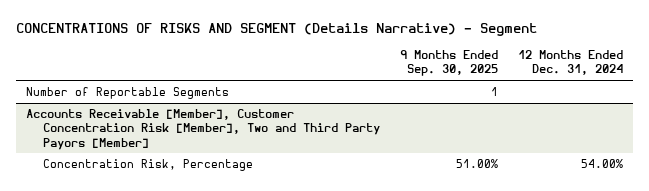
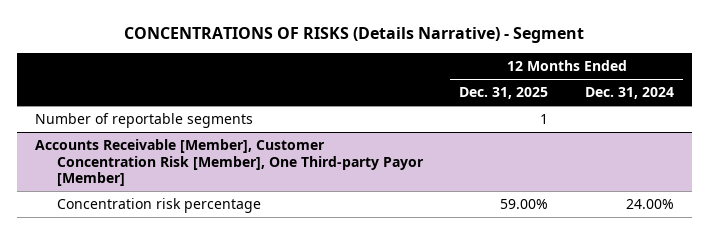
- CONCENTRATIONS OF RISKS AND SEGMENT (Details Narrative) - Segment
+ CONCENTRATIONS OF RISKS (Details Narrative) - Segment
- | 9 Months Ended Sep. 30, 2025 | 12 Months Ended Dec. 31, 2024
+ | 12 Months Ended Dec. 31, 2025 | 12 Months Ended Dec. 31, 2024
- Number of Reportable Segments | 1 |
- Accounts Receivable [Member], Customer Concentration Risk [Member], Two and Third Party Payors [Member]
- Concentration Risk, Percentage | 51.00% | 54.00%
+ Number of reportable segments | 1 |
+ Accounts Receivable [Member], Customer Concentration Risk [Member], One Third-party Payor [Member]
+ Concentration risk percentage | 59.00% | 24.00%

